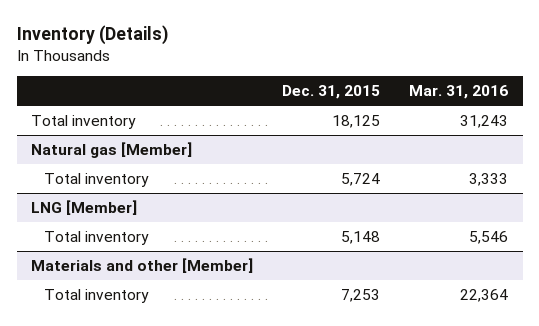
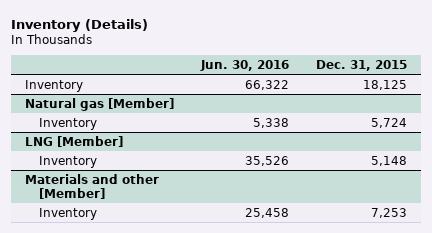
- | Dec. 31, 2015 | Mar. 31, 2016
+ | Jun. 30, 2016 | Dec. 31, 2015
- Total inventory | 18,125 | 31,243
+ Inventory | 66,322 | 18,125
@ Natural gas [Member]
- Total inventory | 5,724 | 3,333
+ Inventory | 5,338 | 5,724
@ LNG [Member]
- Total inventory | 5,148 | 5,546
+ Inventory | 35,526 | 5,148
@ Materials and other [Member]
- Total inventory | 7,253 | 22,364
+ Inventory | 25,458 | 7,253

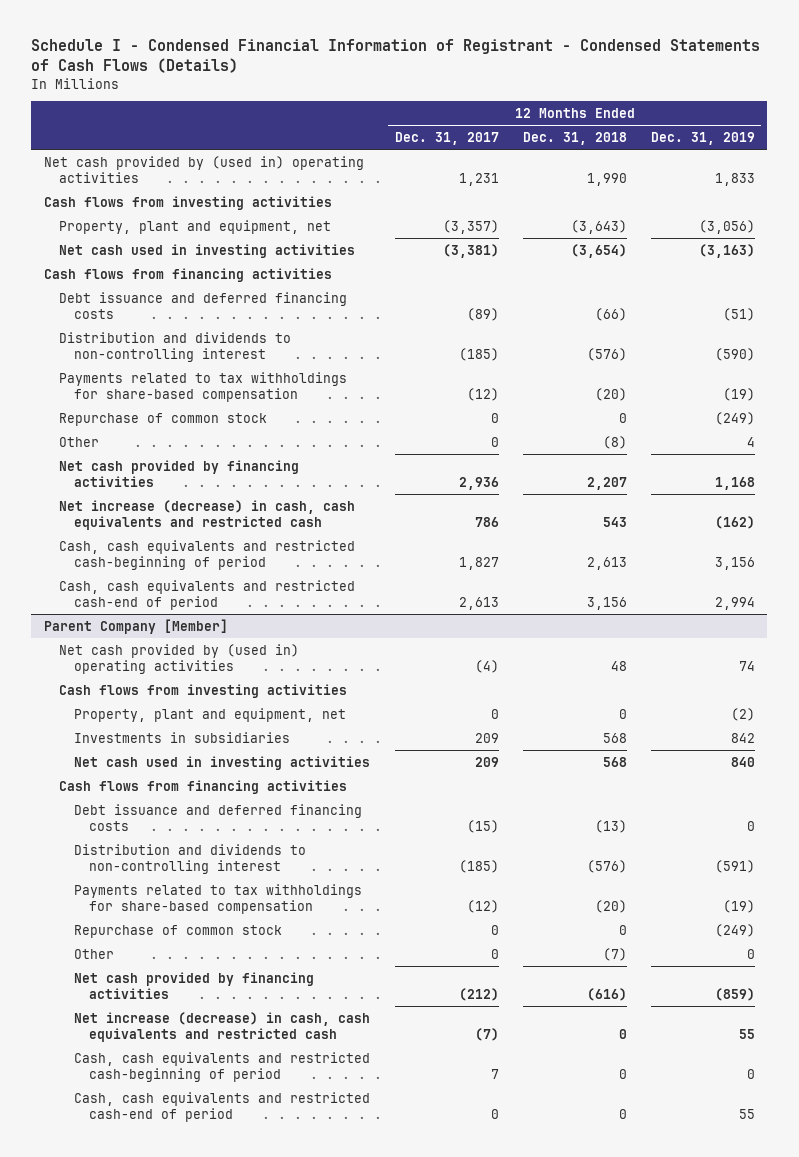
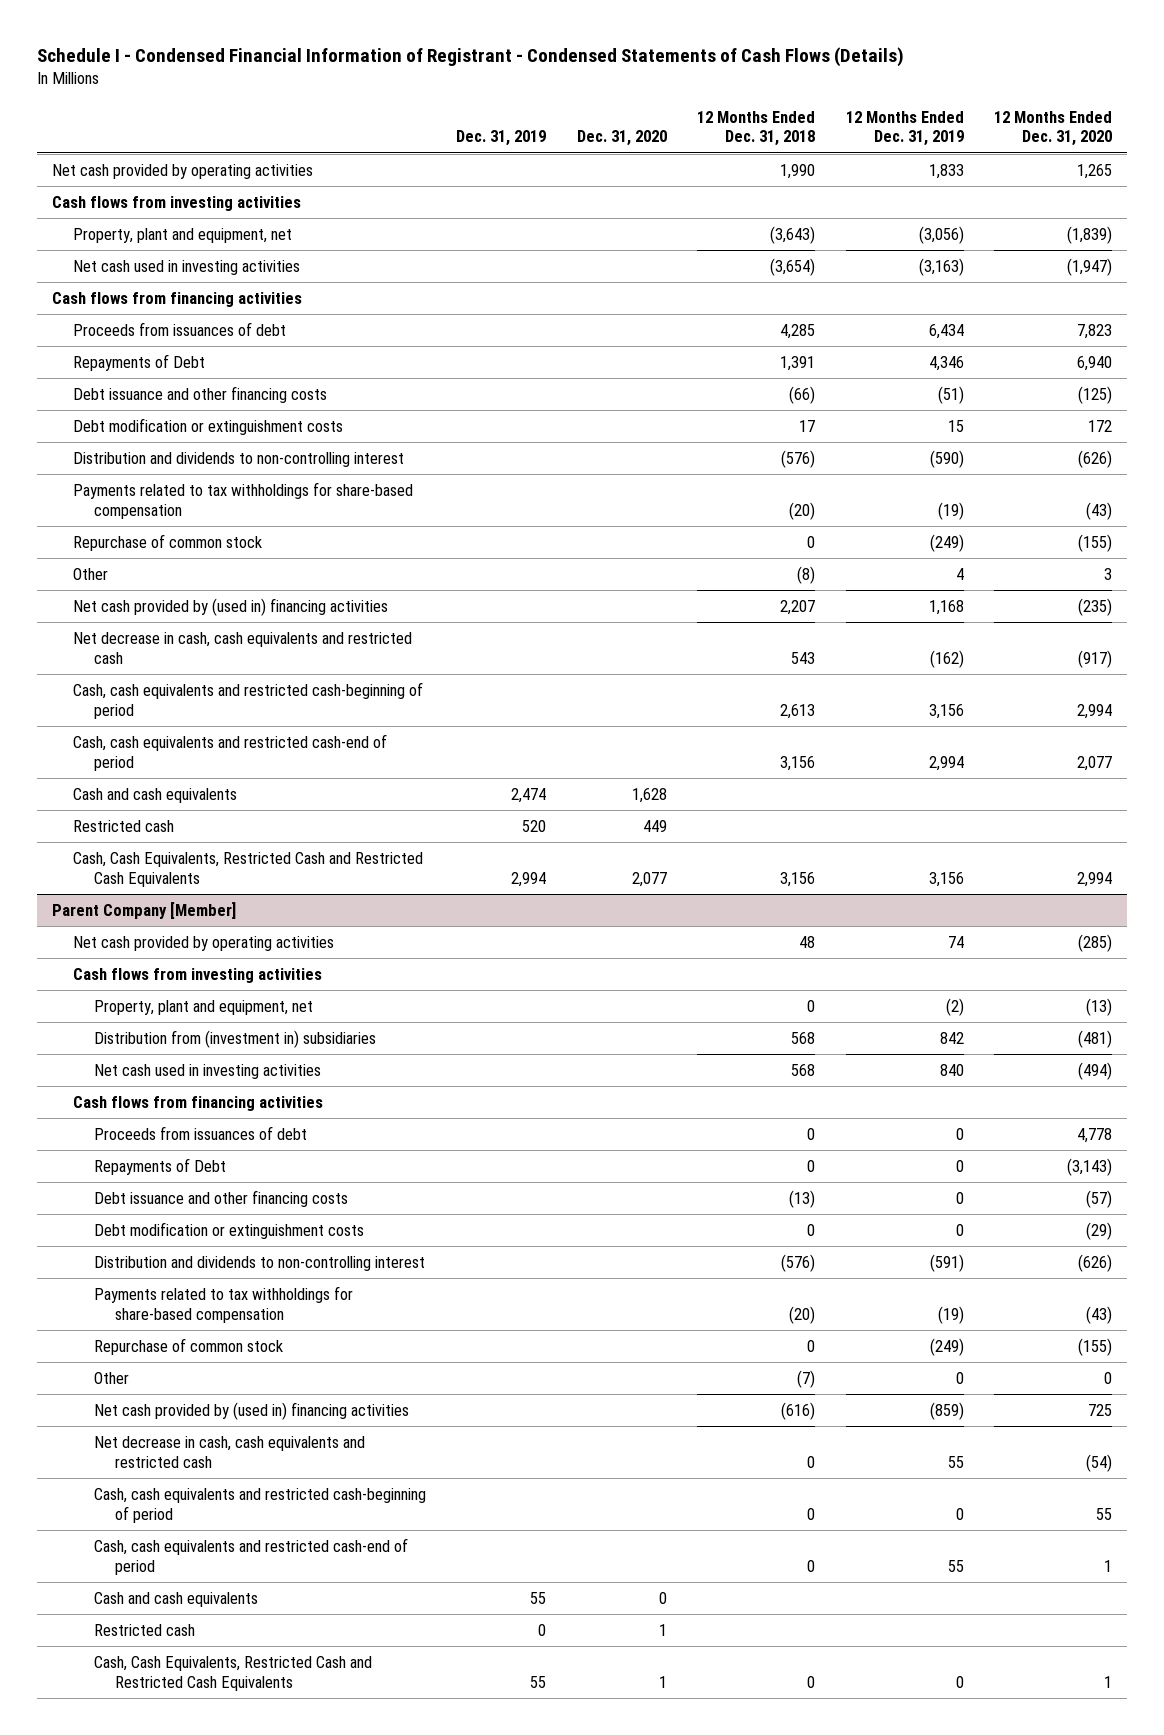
- | 12 Months Ended Dec. 31, 2017 | 12 Months Ended Dec. 31, 2018 | 12 Months Ended Dec. 31, 2019
+ | Dec. 31, 2019 | Dec. 31, 2020 | 12 Months Ended Dec. 31, 2018 | 12 Months Ended Dec. 31, 2019 | 12 Months Ended Dec. 31, 2020
- Net cash provided by (used in) operating activities | 1,231 | 1,990 | 1,833
+ Net cash provided by operating activities | | | 1,990 | 1,833 | 1,265
- Debt issuance and deferred financing costs | (89) | (66) | (51)
+ Proceeds from issuances of debt | | | 4,285 | 6,434 | 7,823
+ Repayments of Debt | | | 1,391 | 4,346 | 6,940
+ Debt issuance and other financing costs | | | (66) | (51) | (125)
+ Debt modification or extinguishment costs | | | 17 | 15 | 172
- Net cash provided by financing activities | 2,936 | 2,207 | 1,168
- Net increase (decrease) in cash, cash equivalents and restricted cash | 786 | 543 | (162)
+ Net cash provided by (used in) financing activities | | | 2,207 | 1,168 | (235)
+ Net decrease in cash, cash equivalents and restricted cash | | | 543 | (162) | (917)
+ Cash and cash equivalents | 2,474 | 1,628 | | |
+ Restricted cash | 520 | 449 | | |
+ Cash, Cash Equivalents, Restricted Cash and Restricted Cash Equivalents | 2,994 | 2,077 | 3,156 | 3,156 | 2,994
@ Parent Company [Member]
- Net cash provided by (used in) operating activities | (4) | 48 | 74
+ Net cash provided by operating activities | | | 48 | 74 | (285)
- Investments in subsidiaries | 209 | 568 | 842
+ Distribution from (investment in) subsidiaries | | | 568 | 842 | (481)
- Debt issuance and deferred financing costs | (15) | (13) | 0
+ Proceeds from issuances of debt | | | 0 | 0 | 4,778
+ Repayments of Debt | | | 0 | 0 | (3,143)
+ Debt issuance and other financing costs | | | (13) | 0 | (57)
+ Debt modification or extinguishment costs | | | 0 | 0 | (29)
- Net cash provided by financing activities | (212) | (616) | (859)
- Net increase (decrease) in cash, cash equivalents and restricted cash | (7) | 0 | 55
+ Net cash provided by (used in) financing activities | | | (616) | (859) | 725
+ Net decrease in cash, cash equivalents and restricted cash | | | 0 | 55 | (54)
+ Cash and cash equivalents | 55 | 0 | | |
+ Restricted cash | 0 | 1 | | |
+ Cash, Cash Equivalents, Restricted Cash and Restricted Cash Equivalents | 55 | 1 | 0 | 0 | 1

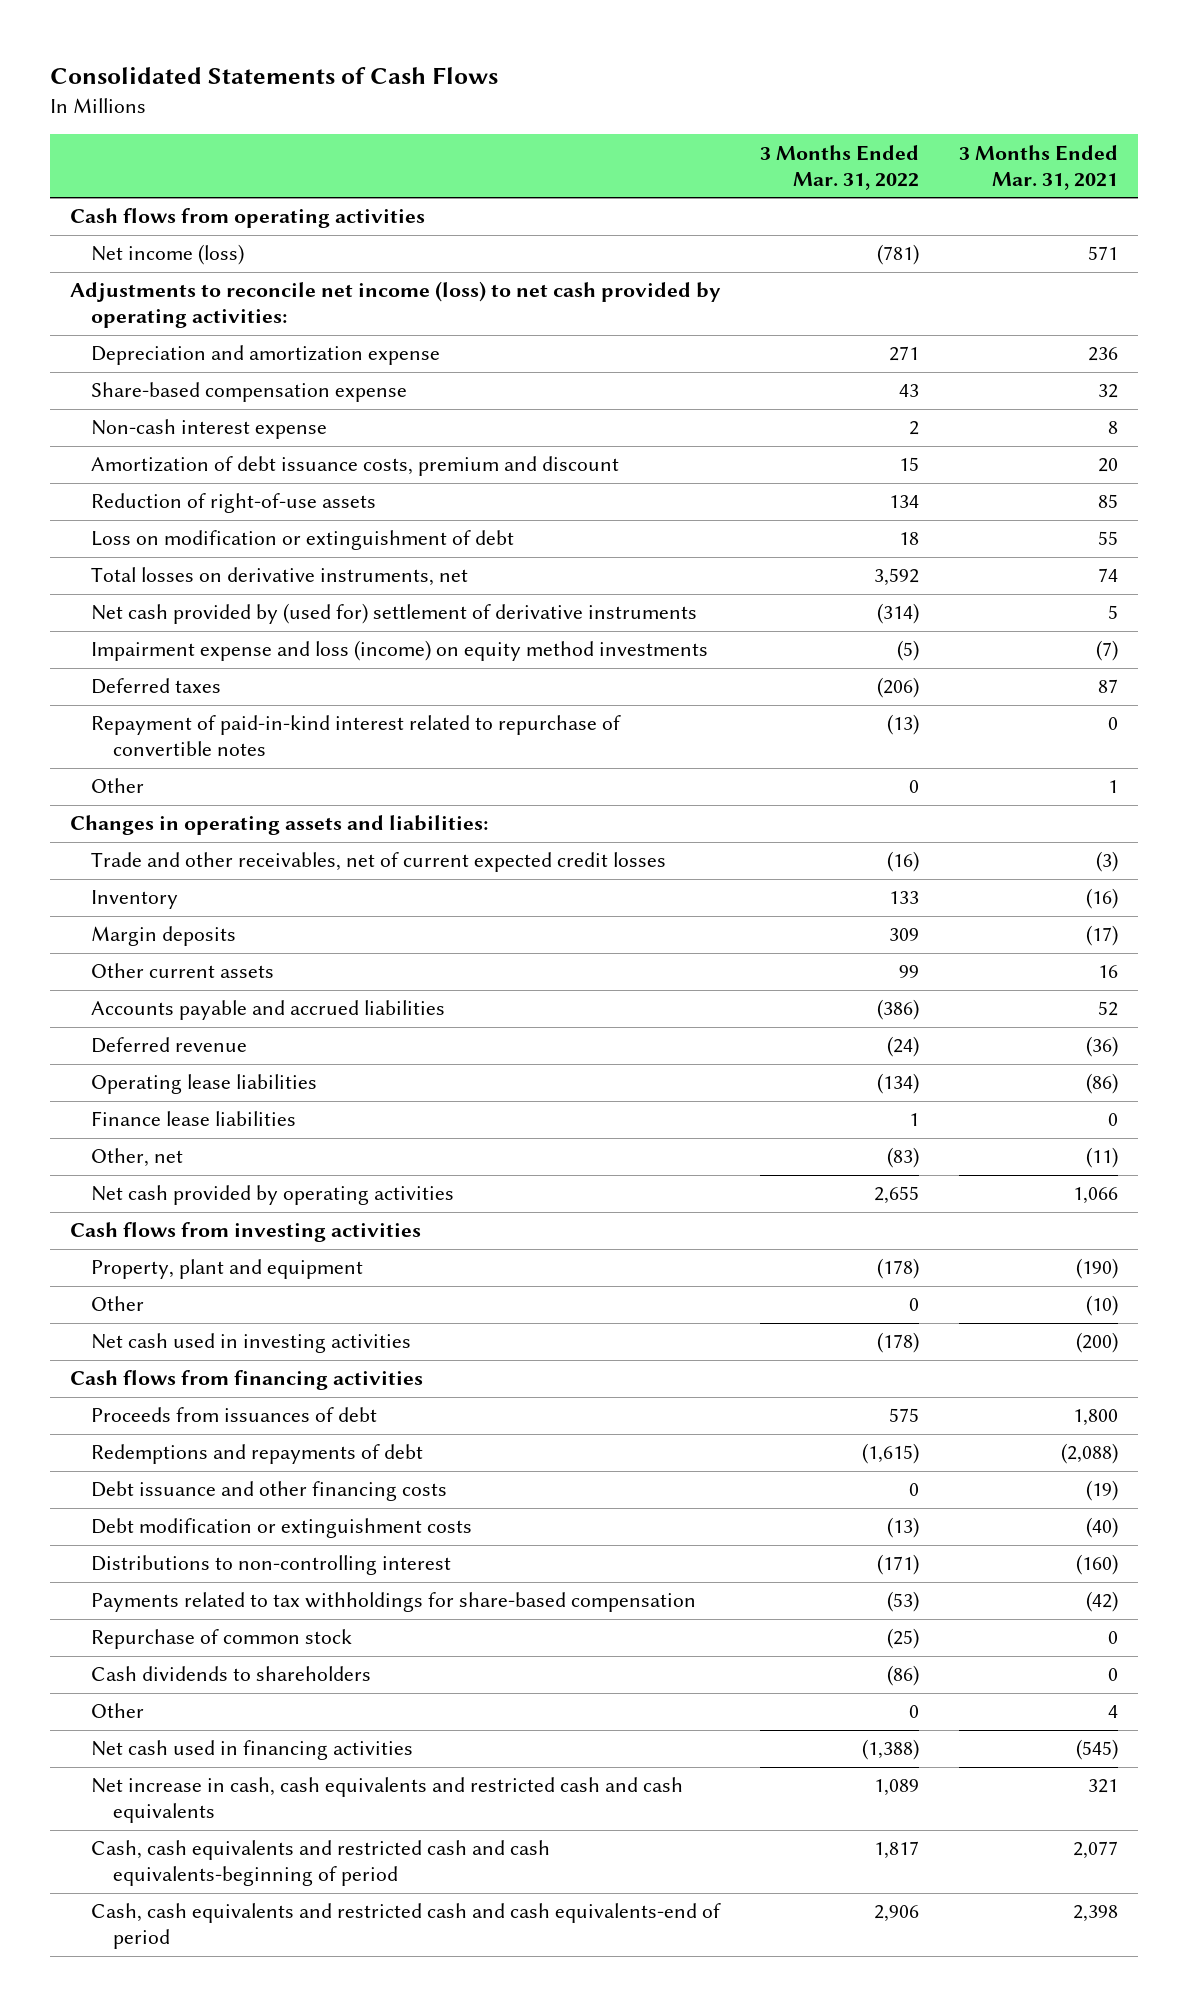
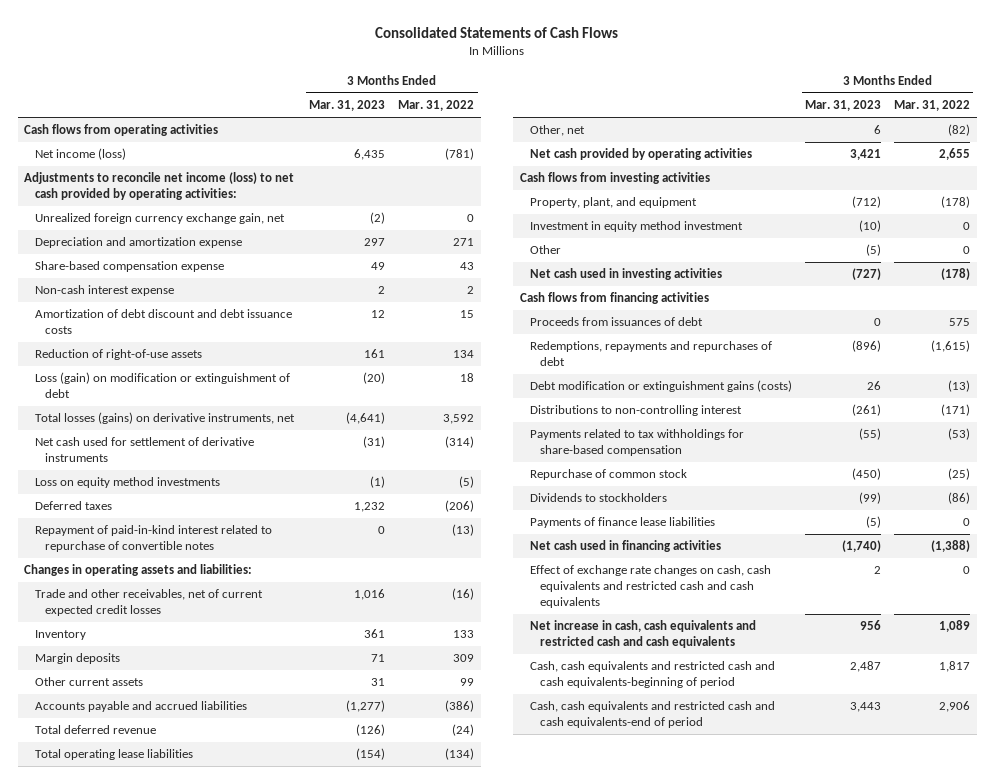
- | 3 Months Ended Mar. 31, 2022 | 3 Months Ended Mar. 31, 2021
+ | 3 Months Ended Mar. 31, 2023 | 3 Months Ended Mar. 31, 2022
+ Unrealized foreign currency exchange gain, net | (2) | 0
- Amortization of debt issuance costs, premium and discount | 15 | 20
+ Amortization of debt discount and debt issuance costs | 12 | 15
- Loss on modification or extinguishment of debt | 18 | 55
- Total losses on derivative instruments, net | 3,592 | 74
- Net cash provided by (used for) settlement of derivative instruments | (314) | 5
- Impairment expense and loss (income) on equity method investments | (5) | (7)
+ Loss (gain) on modification or extinguishment of debt | (20) | 18
+ Total losses (gains) on derivative instruments, net | (4,641) | 3,592
+ Net cash used for settlement of derivative instruments | (31) | (314)
+ Loss on equity method investments | (1) | (5)
- Other | 0 | 1
- Deferred revenue | (24) | (36)
- Operating lease liabilities | (134) | (86)
- Finance lease liabilities | 1 | 0
- Other, net | (83) | (11)
+ Total deferred revenue | (126) | (24)
+ Total operating lease liabilities | (154) | (134)
+ Other, net | 6 | (82)
- Property, plant and equipment | (178) | (190)
+ Property, plant, and equipment | (712) | (178)
+ Investment in equity method investment | (10) | 0
- Redemptions and repayments of debt | (1,615) | (2,088)
- Debt issuance and other financing costs | 0 | (19)
- Debt modification or extinguishment costs | (13) | (40)
+ Redemptions, repayments and repurchases of debt | (896) | (1,615)
+ Debt modification or extinguishment gains (costs) | 26 | (13)
- Cash dividends to shareholders | (86) | 0
- Other | 0 | 4
+ Dividends to stockholders | (99) | (86)
+ Payments of finance lease liabilities | (5) | 0
+ Effect of exchange rate changes on cash, cash equivalents and restricted cash and cash equivalents | 2 | 0

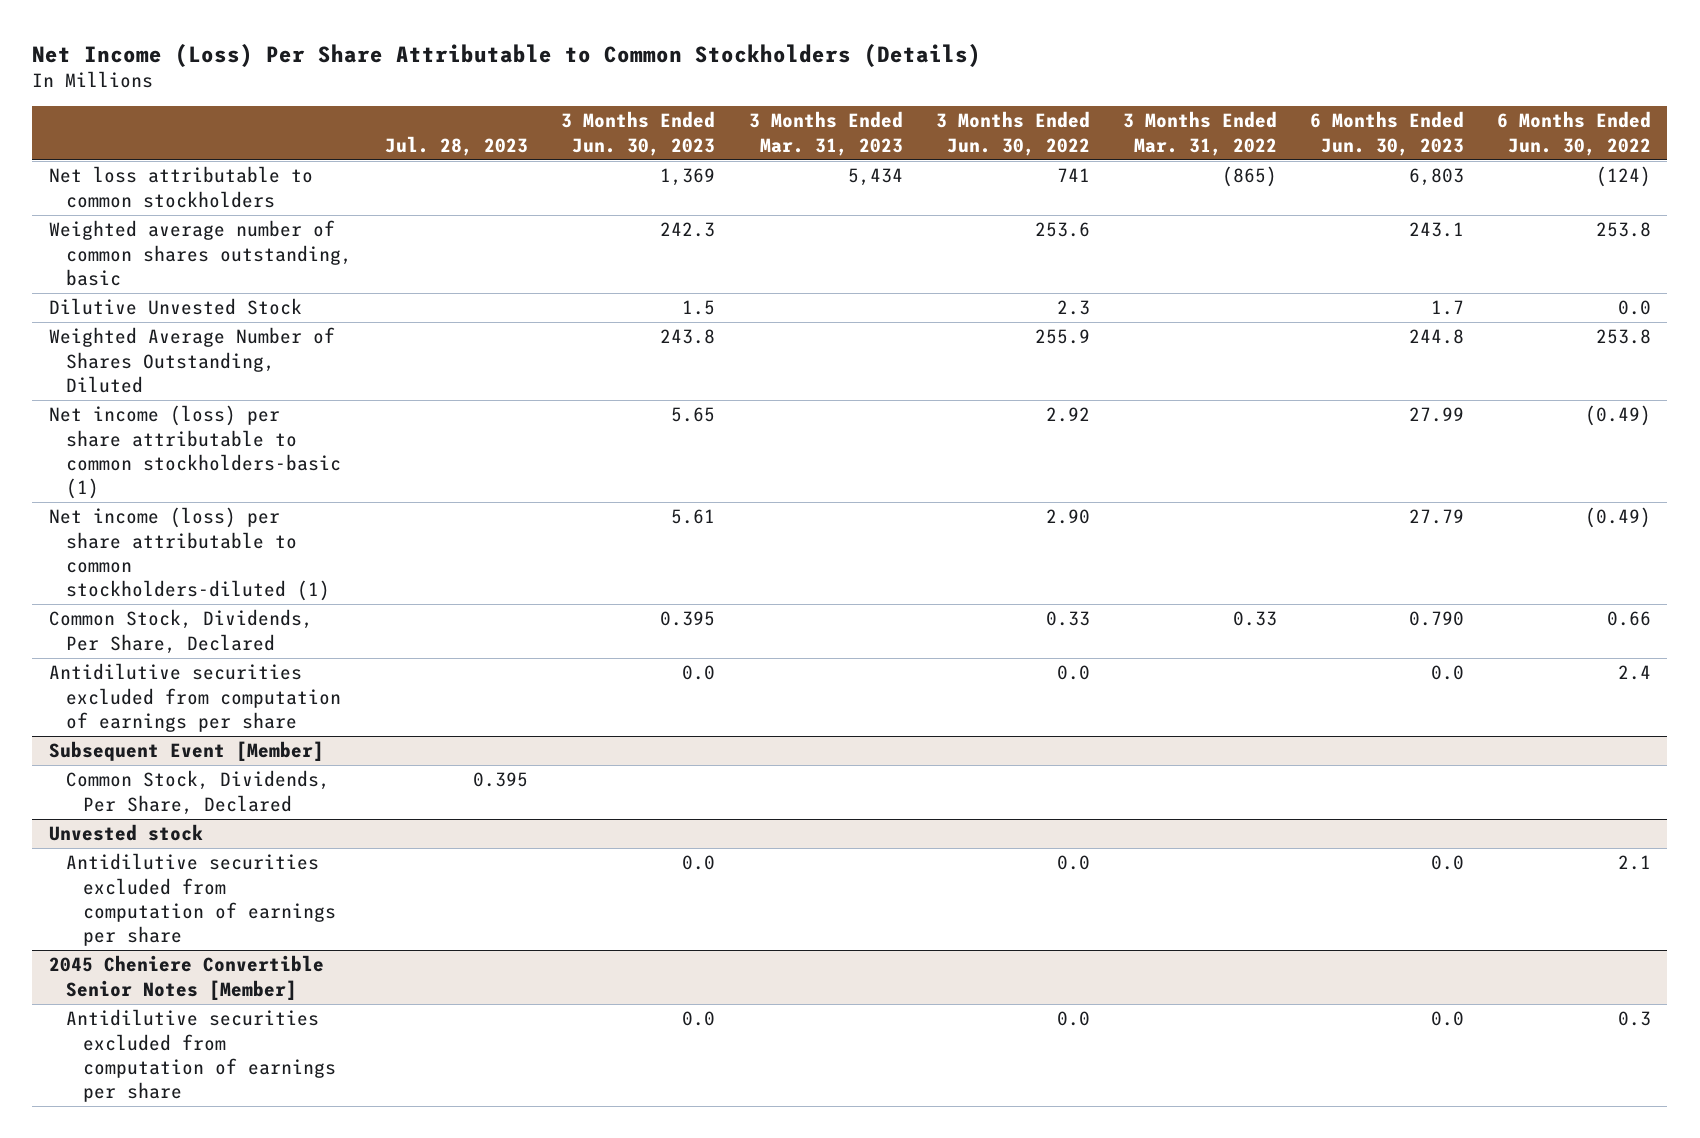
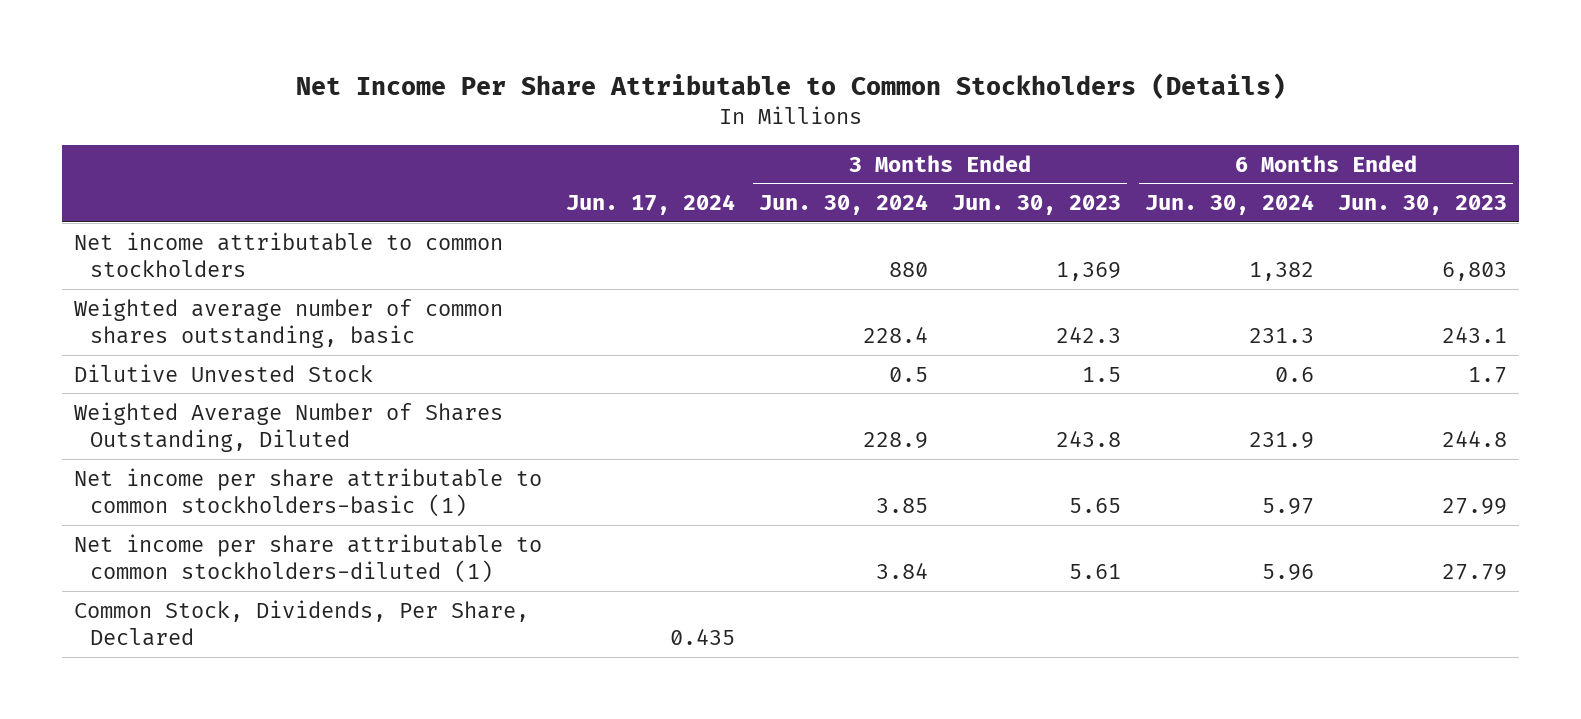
- Net Income (Loss) Per Share Attributable to Common Stockholders (Details)
+ Net Income Per Share Attributable to Common Stockholders (Details)
- | Jul. 28, 2023 | 3 Months Ended Jun. 30, 2023 | 3 Months Ended Mar. 31, 2023 | 3 Months Ended Jun. 30, 2022 | 3 Months Ended Mar. 31, 2022 | 6 Months Ended Jun. 30, 2023 | 6 Months Ended Jun. 30, 2022
+ | Jun. 17, 2024 | 3 Months Ended Jun. 30, 2024 | 3 Months Ended Jun. 30, 2023 | 6 Months Ended Jun. 30, 2024 | 6 Months Ended Jun. 30, 2023
- Net loss attributable to common stockholders | | 1,369 | 5,434 | 741 | (865) | 6,803 | (124)
+ Net income attributable to common stockholders | | 880 | 1,369 | 1,382 | 6,803
- Net income (loss) per share attributable to common stockholders-basic (1) | | 5.65 | | 2.92 | | 27.99 | (0.49)
- Net income (loss) per share attributable to common stockholders-diluted (1) | | 5.61 | | 2.90 | | 27.79 | (0.49)
- Common Stock, Dividends, Per Share, Declared | | 0.395 | | 0.33 | 0.33 | 0.790 | 0.66
- Antidilutive securities excluded from computation of earnings per share | | 0.0 | | 0.0 | | 0.0 | 2.4
- Subsequent Event [Member]
+ Net income per share attributable to common stockholders-basic (1) | | 3.85 | 5.65 | 5.97 | 27.99
+ Net income per share attributable to common stockholders-diluted (1) | | 3.84 | 5.61 | 5.96 | 27.79
- Unvested stock
- Antidilutive securities excluded from computation of earnings per share | | 0.0 | | 0.0 | | 0.0 | 2.1
- 2045 Cheniere Convertible Senior Notes [Member]
- Antidilutive securities excluded from computation of earnings per share | | 0.0 | | 0.0 | | 0.0 | 0.3

